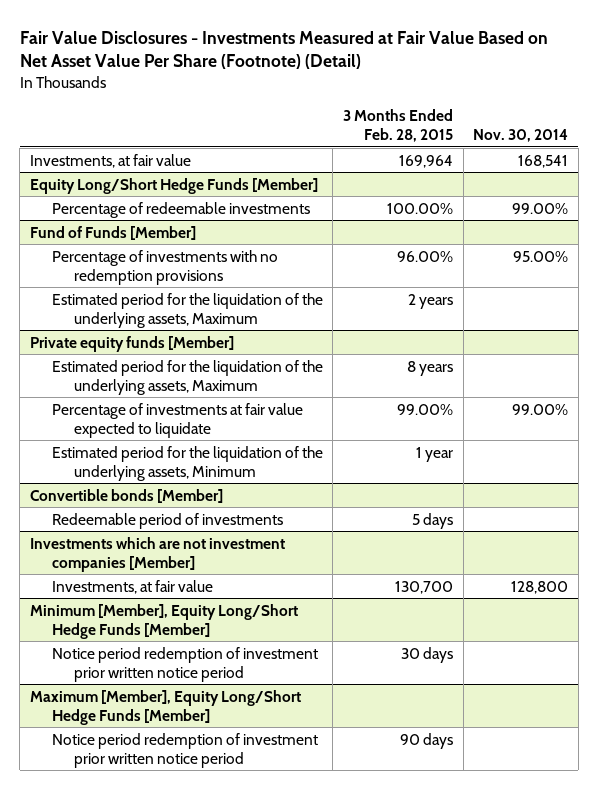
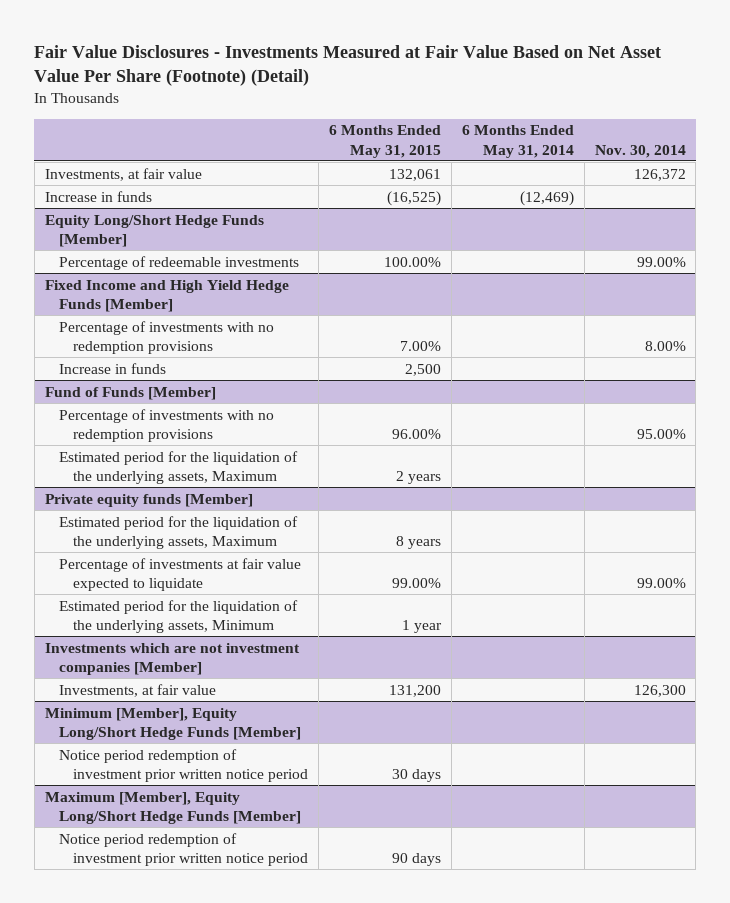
- | 3 Months Ended Feb. 28, 2015 | Nov. 30, 2014
+ | 6 Months Ended May 31, 2015 | 6 Months Ended May 31, 2014 | Nov. 30, 2014
- Investments, at fair value | 169,964 | 168,541
+ Investments, at fair value | 132,061 | | 126,372
+ Increase in funds | (16,525) | (12,469) |
+ Fixed Income and High Yield Hedge Funds [Member]
+ Percentage of investments with no redemption provisions | 7.00% | | 8.00%
+ Increase in funds | 2,500 | |
- Convertible bonds [Member]
- Redeemable period of investments | 5 days |
@ Investments which are not investment companies [Member]
- Investments, at fair value | 130,700 | 128,800
+ Investments, at fair value | 131,200 | | 126,300

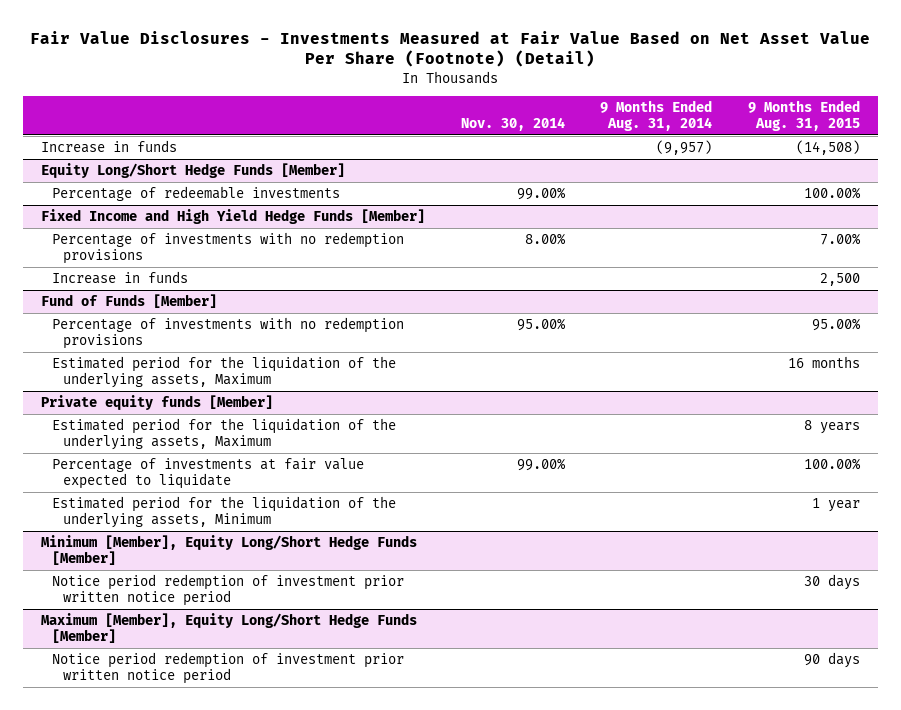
- | 6 Months Ended May 31, 2015 | 6 Months Ended May 31, 2014 | Nov. 30, 2014
+ | Nov. 30, 2014 | 9 Months Ended Aug. 31, 2014 | 9 Months Ended Aug. 31, 2015
- Investments, at fair value | 132,061 | | 126,372
- Investments which are not investment companies [Member]
- Investments, at fair value | 131,200 | | 126,300

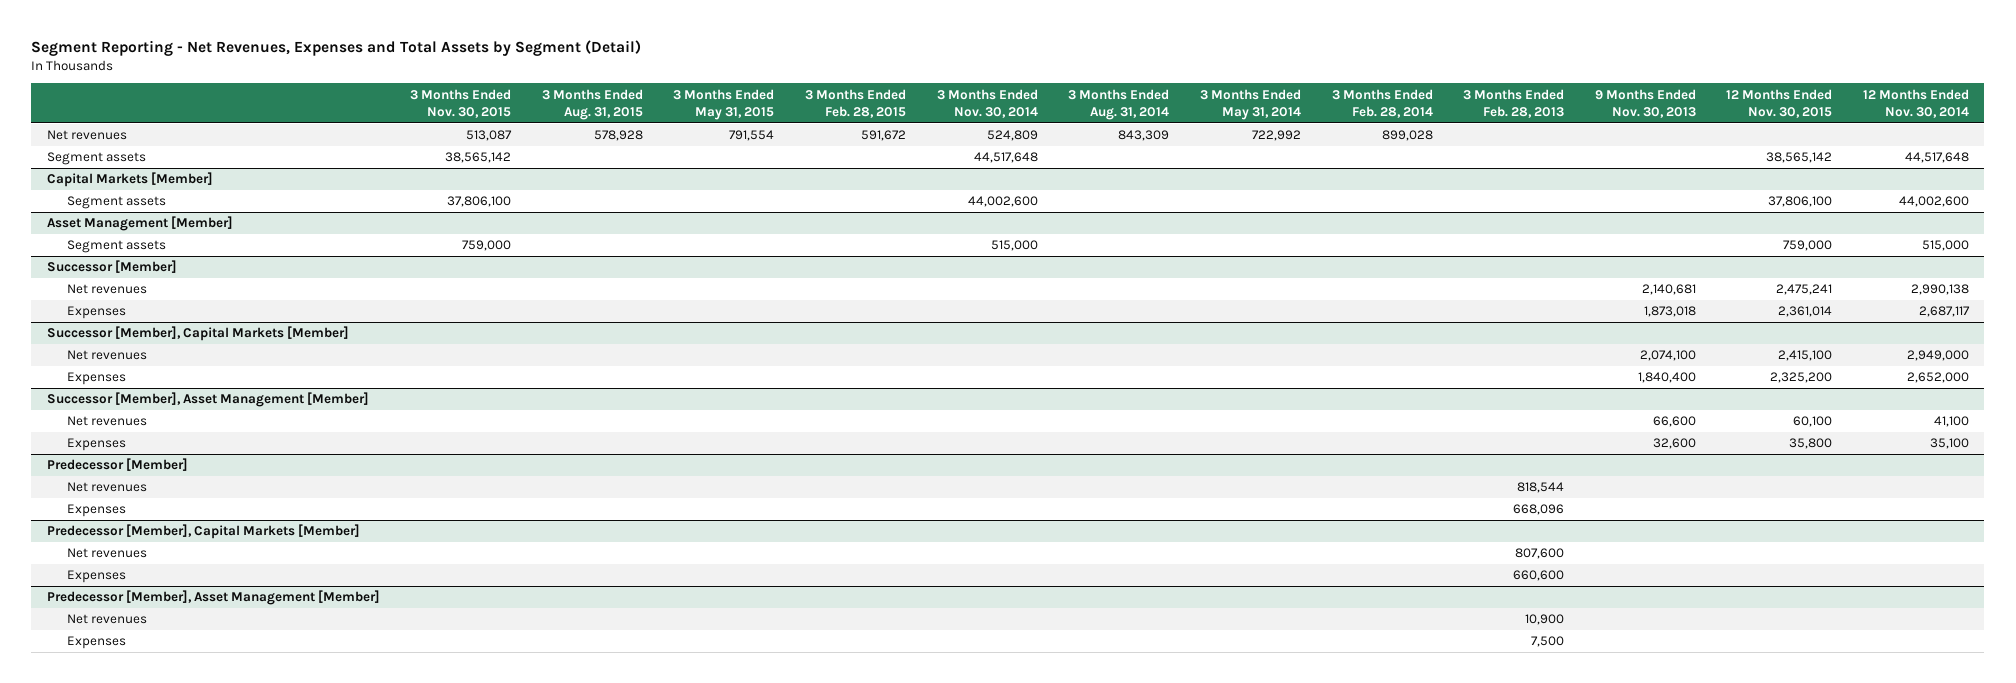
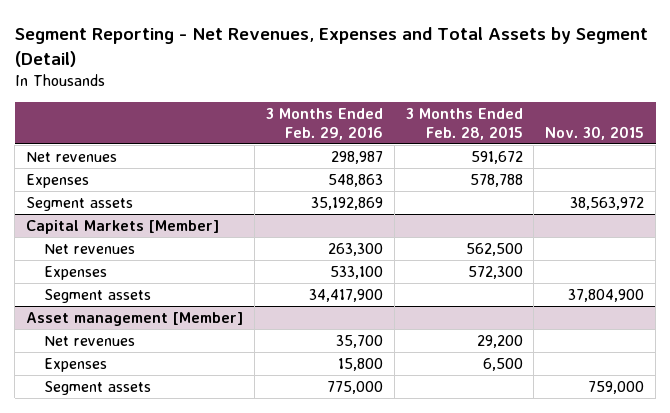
- | 3 Months Ended Nov. 30, 2015 | 3 Months Ended Aug. 31, 2015 | 3 Months Ended May 31, 2015 | 3 Months Ended Feb. 28, 2015 | 3 Months Ended Nov. 30, 2014 | 3 Months Ended Aug. 31, 2014 | 3 Months Ended May 31, 2014 | 3 Months Ended Feb. 28, 2014 | 3 Months Ended Feb. 28, 2013 | 9 Months Ended Nov. 30, 2013 | 12 Months Ended Nov. 30, 2015 | 12 Months Ended Nov. 30, 2014
+ | 3 Months Ended Feb. 29, 2016 | 3 Months Ended Feb. 28, 2015 | Nov. 30, 2015
+ Expenses | 548,863 | 578,788 |
@ Capital Markets [Member]
+ Net revenues | 263,300 | 562,500 |
+ Expenses | 533,100 | 572,300 |
- Asset Management [Member]
+ Asset management [Member]
+ Net revenues | 35,700 | 29,200 |
+ Expenses | 15,800 | 6,500 |
- Successor [Member]
- Net revenues | | | | | | | | | | 2,140,681 | 2,475,241 | 2,990,138
- Expenses | | | | | | | | | | 1,873,018 | 2,361,014 | 2,687,117
- Successor [Member], Capital Markets [Member]
- Net revenues | | | | | | | | | | 2,074,100 | 2,415,100 | 2,949,000
- Expenses | | | | | | | | | | 1,840,400 | 2,325,200 | 2,652,000
- Successor [Member], Asset Management [Member]
- Net revenues | | | | | | | | | | 66,600 | 60,100 | 41,100
- Expenses | | | | | | | | | | 32,600 | 35,800 | 35,100
- Predecessor [Member]
- Net revenues | | | | | | | | | 818,544 | | |
- Expenses | | | | | | | | | 668,096 | | |
- Predecessor [Member], Capital Markets [Member]
- Net revenues | | | | | | | | | 807,600 | | |
- Expenses | | | | | | | | | 660,600 | | |
- Predecessor [Member], Asset Management [Member]
- Net revenues | | | | | | | | | 10,900 | | |
- Expenses | | | | | | | | | 7,500 | | |

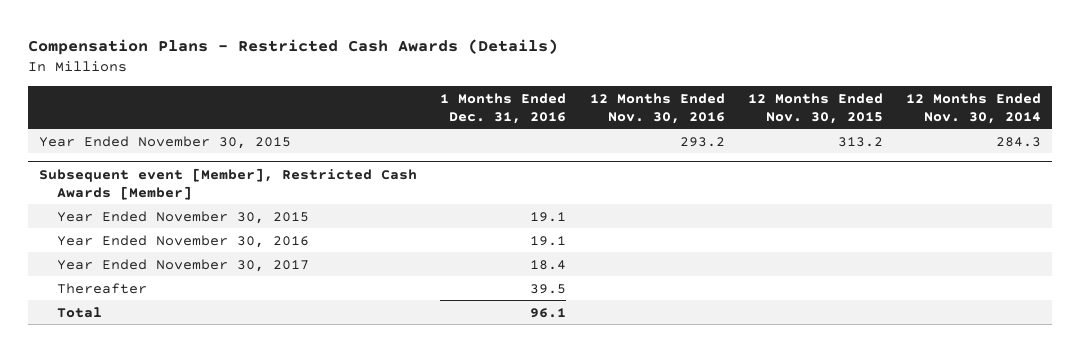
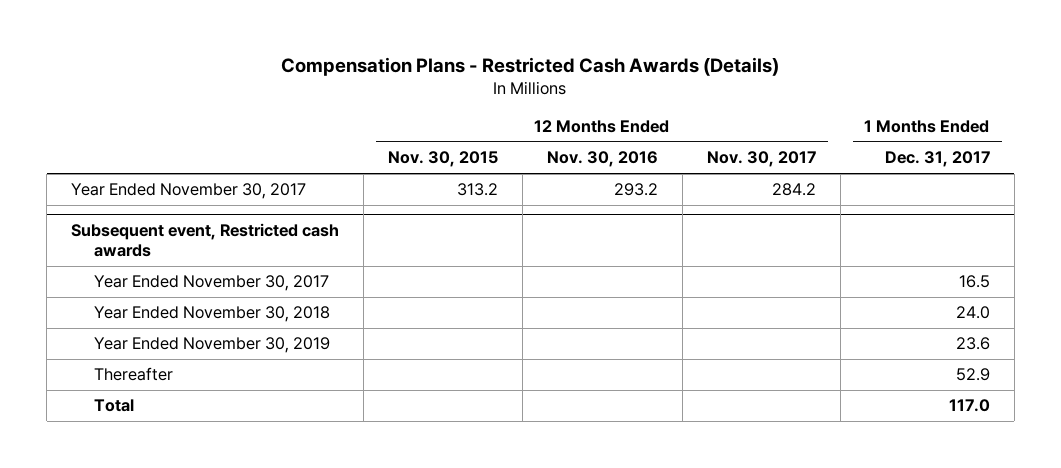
- | 1 Months Ended Dec. 31, 2016 | 12 Months Ended Nov. 30, 2016 | 12 Months Ended Nov. 30, 2015 | 12 Months Ended Nov. 30, 2014
+ | 12 Months Ended Nov. 30, 2015 | 12 Months Ended Nov. 30, 2016 | 12 Months Ended Nov. 30, 2017 | 1 Months Ended Dec. 31, 2017
- Year Ended November 30, 2015 | | 293.2 | 313.2 | 284.3
- Subsequent event [Member], Restricted Cash Awards [Member]
- Year Ended November 30, 2015 | 19.1 | | |
- Year Ended November 30, 2016 | 19.1 | | |
+ Year Ended November 30, 2017 | 313.2 | 293.2 | 284.2 |
+ Subsequent event, Restricted cash awards
+ Year Ended November 30, 2018 | | | | 24.0
+ Year Ended November 30, 2019 | | | | 23.6

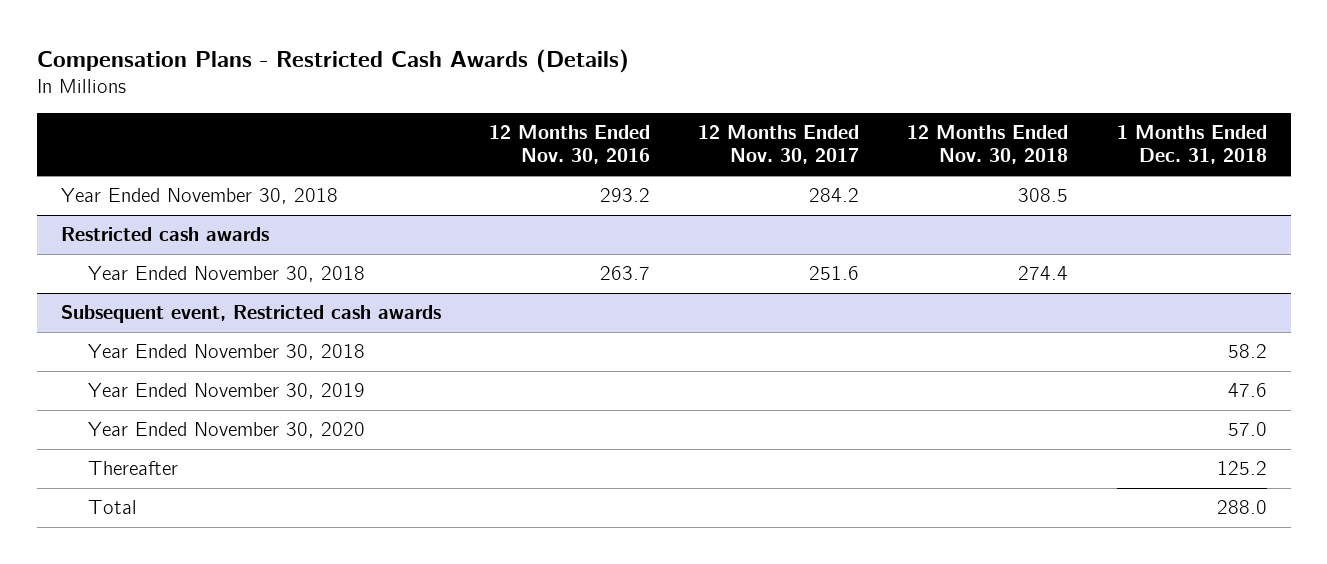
- | 12 Months Ended Nov. 30, 2015 | 12 Months Ended Nov. 30, 2016 | 12 Months Ended Nov. 30, 2017 | 1 Months Ended Dec. 31, 2017
+ | 12 Months Ended Nov. 30, 2016 | 12 Months Ended Nov. 30, 2017 | 12 Months Ended Nov. 30, 2018 | 1 Months Ended Dec. 31, 2018
- Year Ended November 30, 2017 | 313.2 | 293.2 | 284.2 |
+ Year Ended November 30, 2018 | 293.2 | 284.2 | 308.5 |
+ Restricted cash awards
+ Year Ended November 30, 2018 | 263.7 | 251.6 | 274.4 |
@ Subsequent event, Restricted cash awards
- Year Ended November 30, 2017 | | | | 16.5
+ Year Ended November 30, 2020 | | | | 57.0

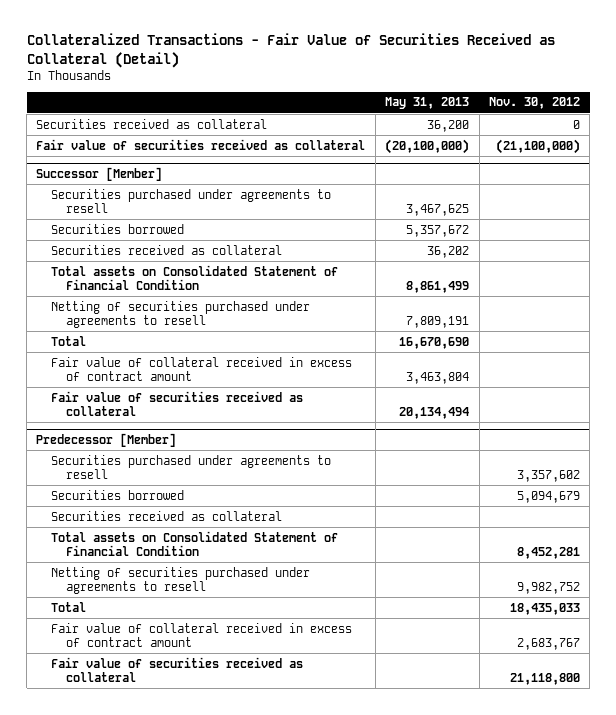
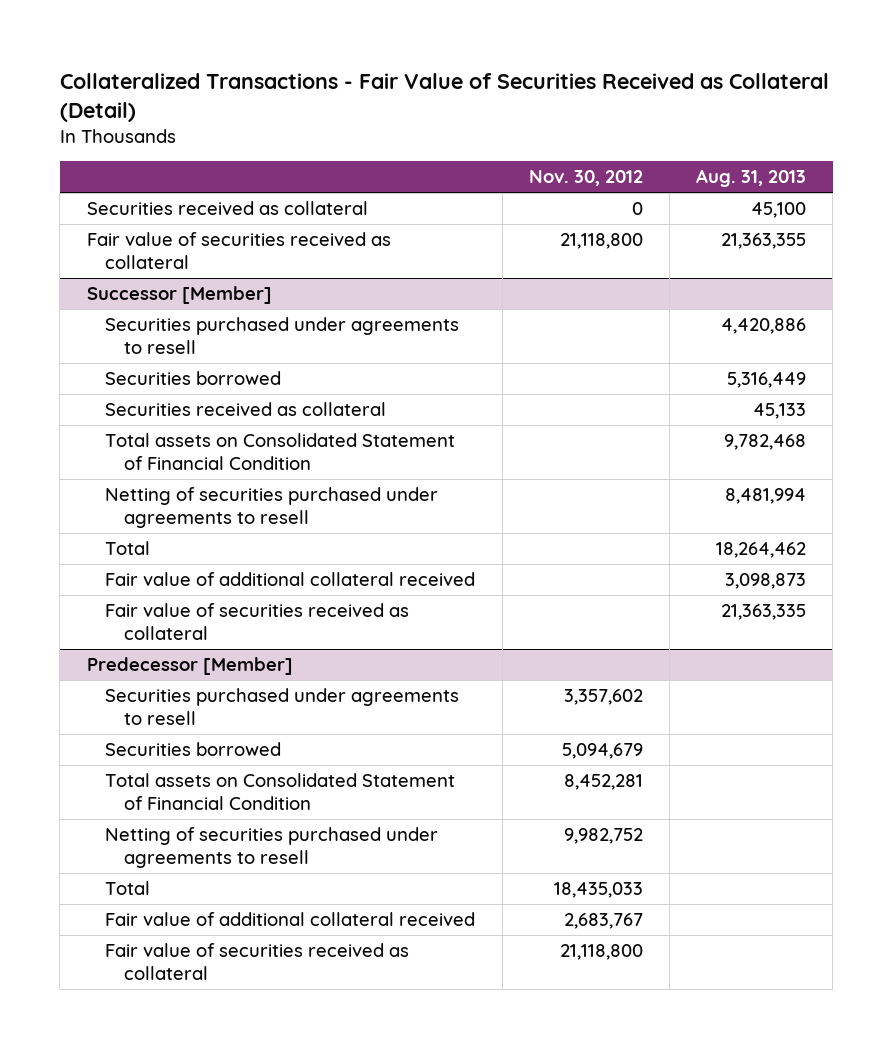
- | May 31, 2013 | Nov. 30, 2012
+ | Nov. 30, 2012 | Aug. 31, 2013
- Fair value of securities received as collateral | (20,100,000) | (21,100,000)
+ Fair value of securities received as collateral | 21,118,800 | 21,363,355
@ Successor [Member]
- Fair value of collateral received in excess of contract amount | 3,463,804 |
+ Fair value of additional collateral received | | 3,098,873
@ Predecessor [Member]
- Securities received as collateral
- Fair value of collateral received in excess of contract amount | | 2,683,767
+ Fair value of additional collateral received | 2,683,767 |

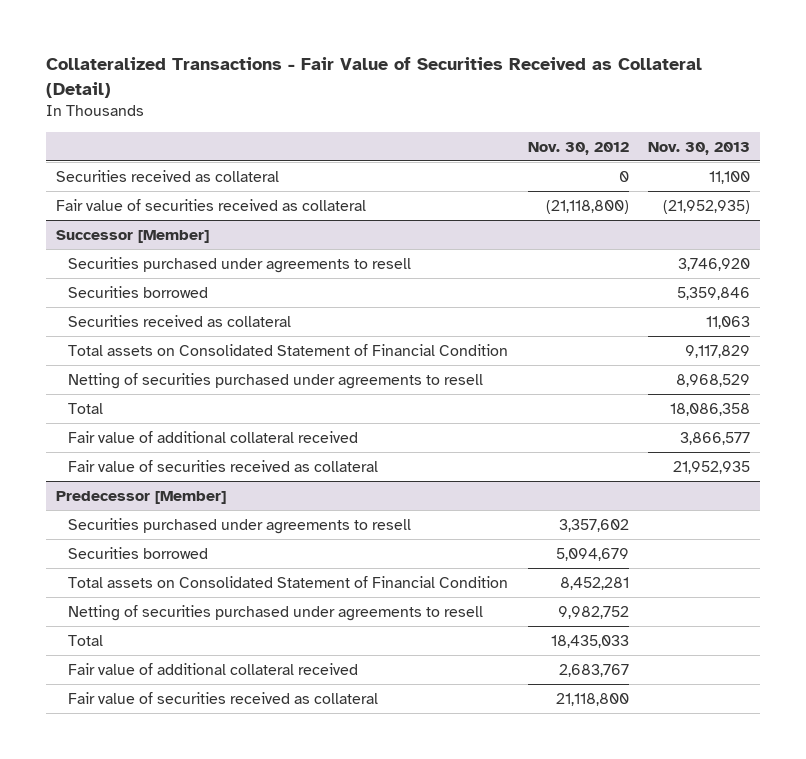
- | Nov. 30, 2012 | Aug. 31, 2013
+ | Nov. 30, 2012 | Nov. 30, 2013
- Fair value of securities received as collateral | 21,118,800 | 21,363,355
+ Fair value of securities received as collateral | (21,118,800) | (21,952,935)

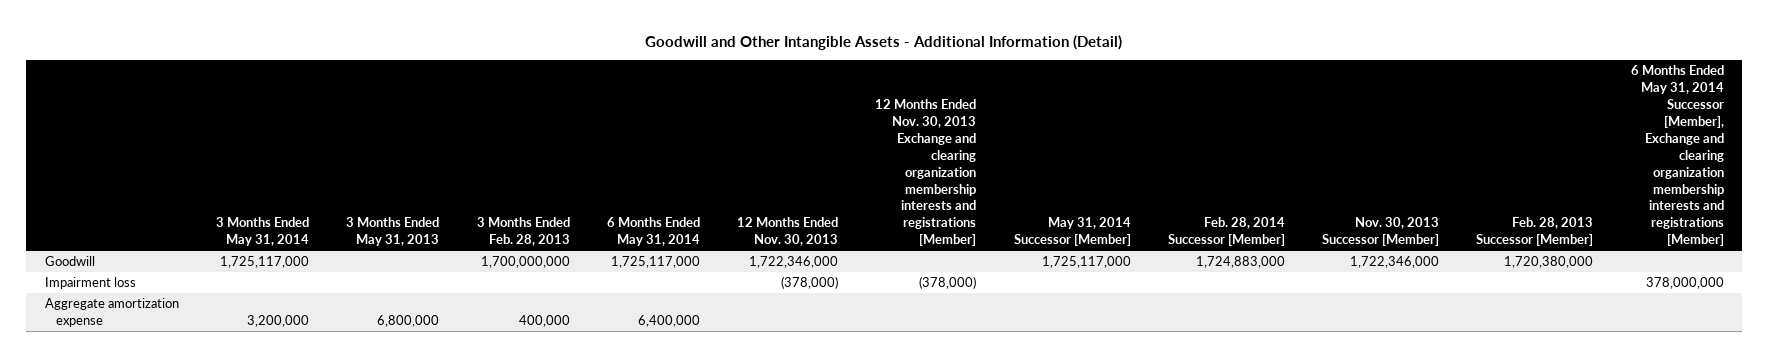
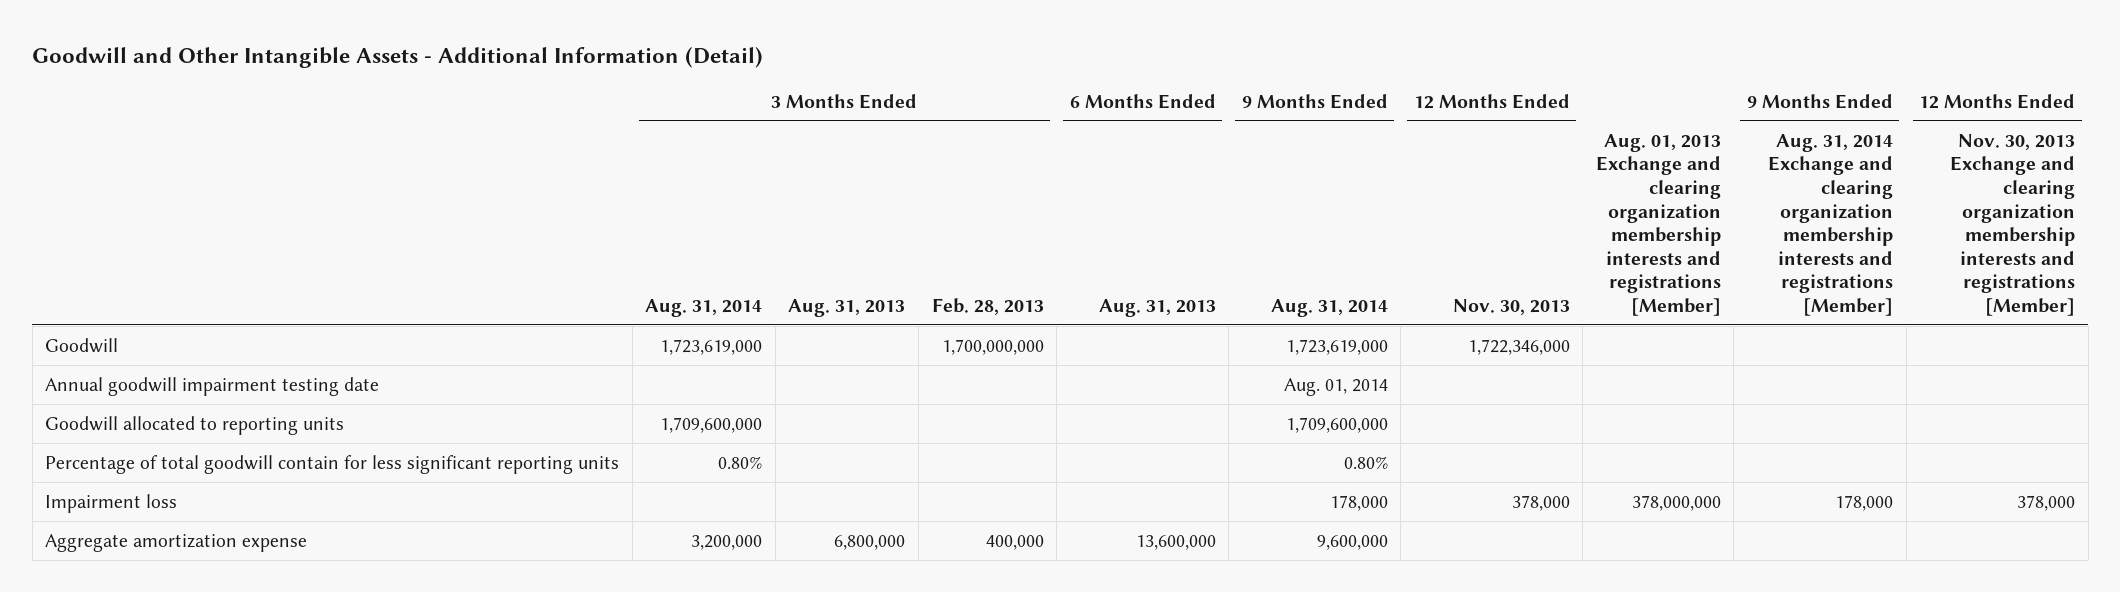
- | 3 Months Ended May 31, 2014 | 3 Months Ended May 31, 2013 | 3 Months Ended Feb. 28, 2013 | 6 Months Ended May 31, 2014 | 12 Months Ended Nov. 30, 2013 | 12 Months Ended Nov. 30, 2013 Exchange and clearing organization membership interests and registrations [Member] | May 31, 2014 Successor [Member] | Feb. 28, 2014 Successor [Member] | Nov. 30, 2013 Successor [Member] | Feb. 28, 2013 Successor [Member] | 6 Months Ended May 31, 2014 Successor [Member], Exchange and clearing organization membership interests and registrations [Member]
+ | 3 Months Ended Aug. 31, 2014 | 3 Months Ended Aug. 31, 2013 | 3 Months Ended Feb. 28, 2013 | 6 Months Ended Aug. 31, 2013 | 9 Months Ended Aug. 31, 2014 | 12 Months Ended Nov. 30, 2013 | Aug. 01, 2013 Exchange and clearing organization membership interests and registrations [Member] | 9 Months Ended Aug. 31, 2014 Exchange and clearing organization membership interests and registrations [Member] | 12 Months Ended Nov. 30, 2013 Exchange and clearing organization membership interests and registrations [Member]
- Impairment loss | | | | | (378,000) | (378,000) | | | | | 378,000,000
+ Annual goodwill impairment testing date | | | | | Aug. 01, 2014 | | | |
+ Goodwill allocated to reporting units | 1,709,600,000 | | | | 1,709,600,000 | | | |
+ Percentage of total goodwill contain for less significant reporting units | 0.80% | | | | 0.80% | | | |
+ Impairment loss | | | | | 178,000 | 378,000 | 378,000,000 | 178,000 | 378,000

